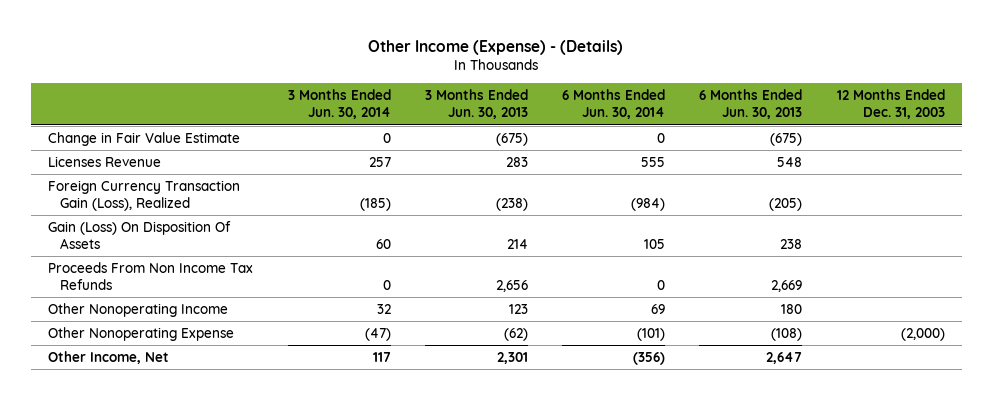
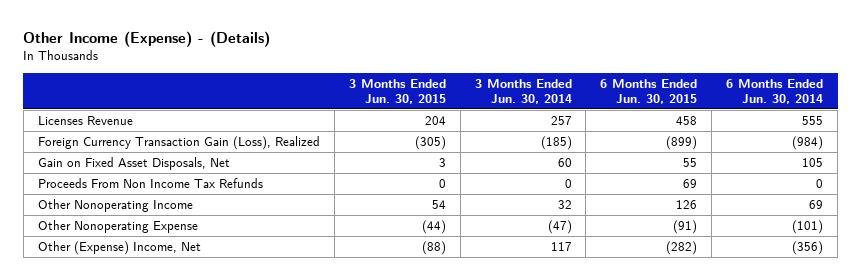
- | 3 Months Ended Jun. 30, 2014 | 3 Months Ended Jun. 30, 2013 | 6 Months Ended Jun. 30, 2014 | 6 Months Ended Jun. 30, 2013 | 12 Months Ended Dec. 31, 2003
+ | 3 Months Ended Jun. 30, 2015 | 3 Months Ended Jun. 30, 2014 | 6 Months Ended Jun. 30, 2015 | 6 Months Ended Jun. 30, 2014
- Change in Fair Value Estimate | 0 | (675) | 0 | (675) |
- Gain (Loss) On Disposition Of Assets | 60 | 214 | 105 | 238 |
+ Gain on Fixed Asset Disposals, Net | 3 | 60 | 55 | 105
- Other Income, Net | 117 | 2,301 | (356) | 2,647 |
+ Other (Expense) Income, Net | (88) | 117 | (282) | (356)

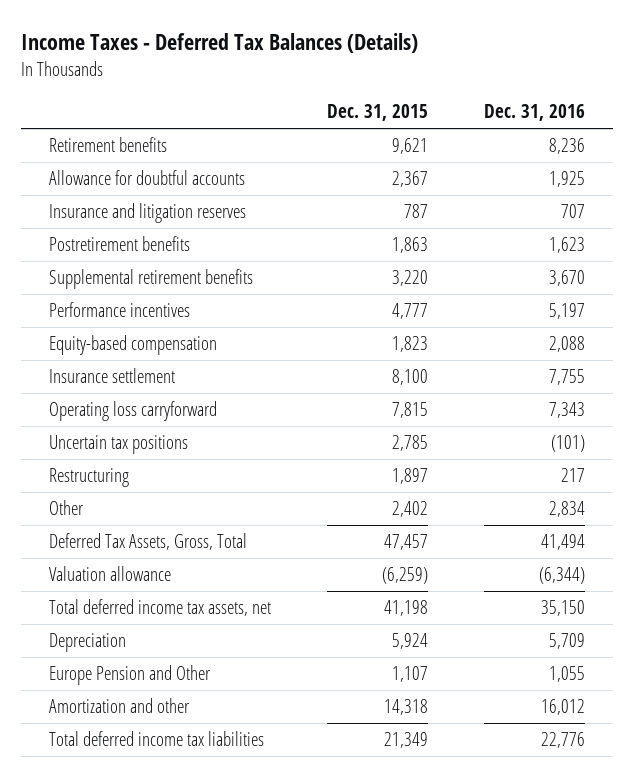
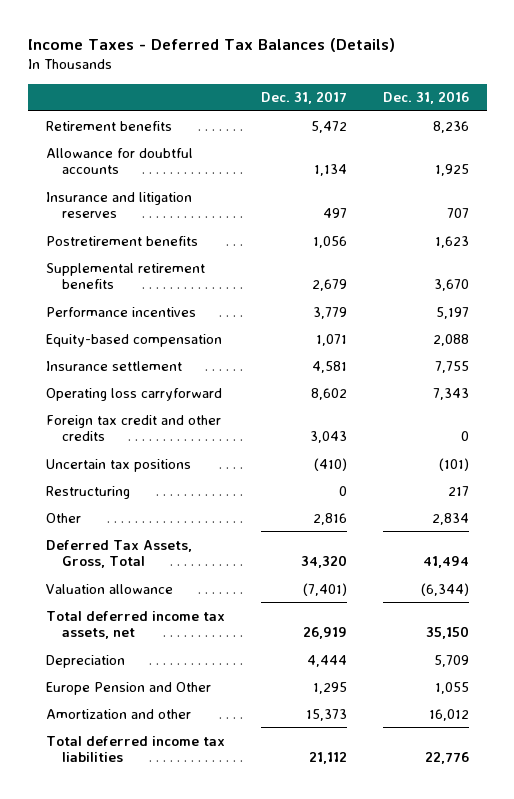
- | Dec. 31, 2015 | Dec. 31, 2016
+ | Dec. 31, 2017 | Dec. 31, 2016
+ Foreign tax credit and other credits | 3,043 | 0

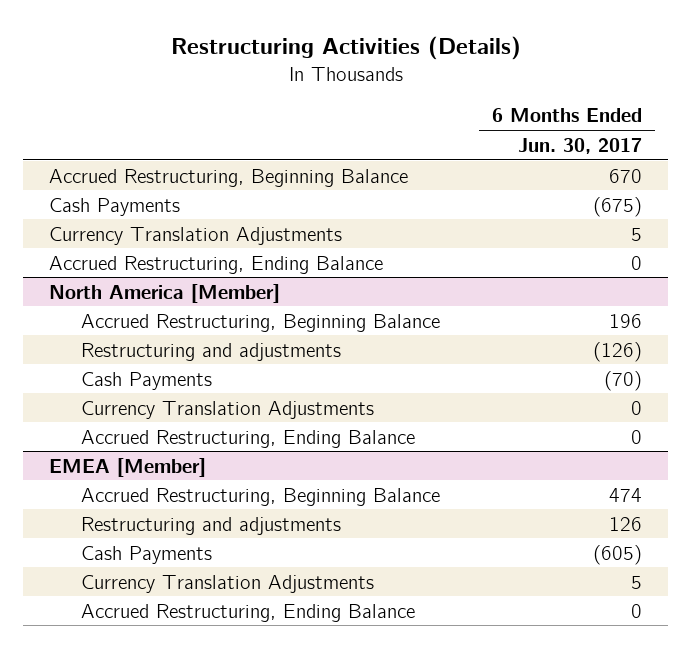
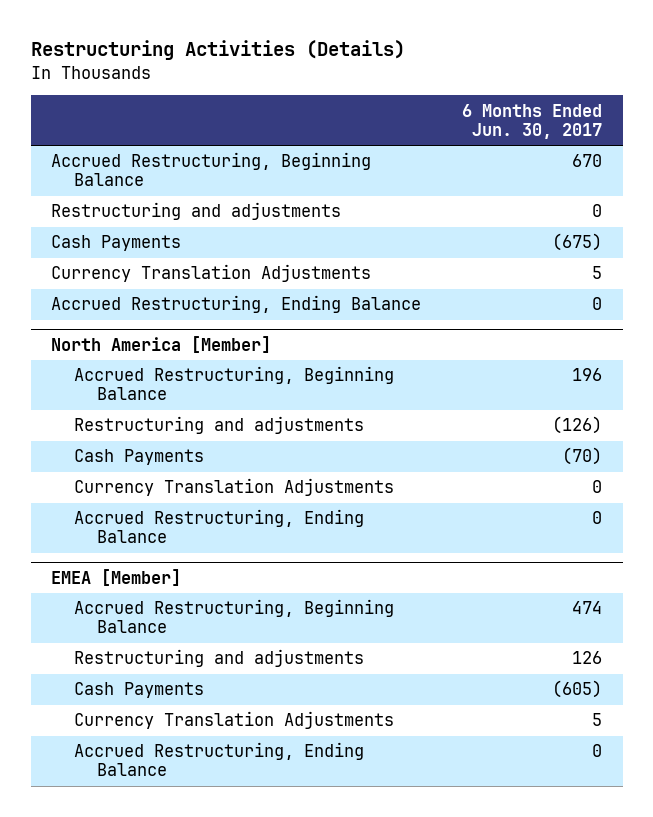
+ Restructuring and adjustments | 0

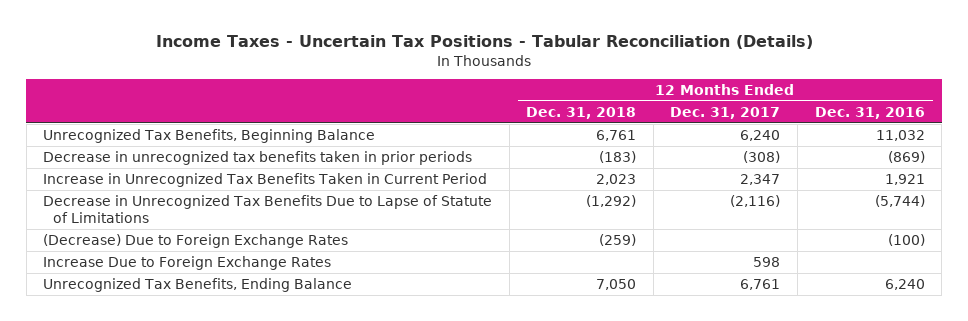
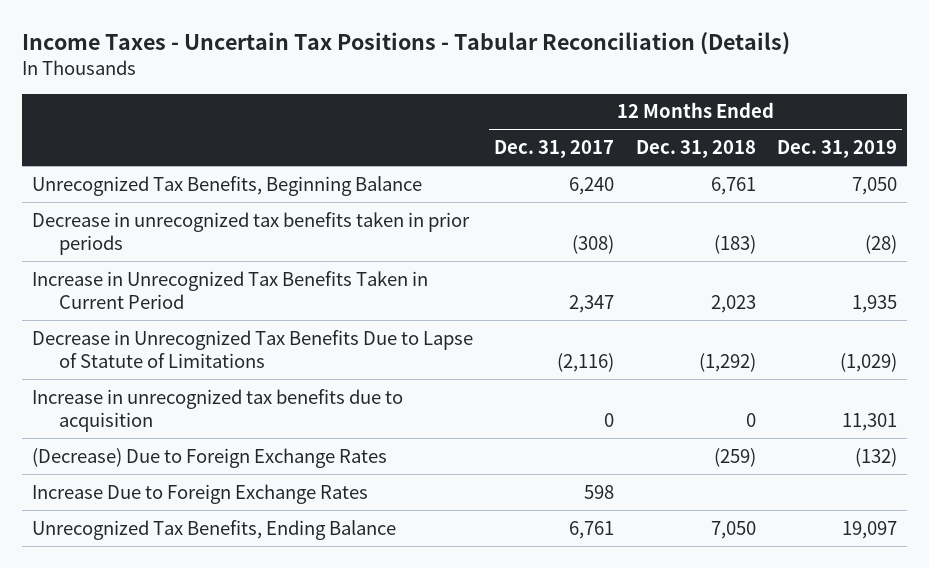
- | 12 Months Ended Dec. 31, 2018 | 12 Months Ended Dec. 31, 2017 | 12 Months Ended Dec. 31, 2016
+ | 12 Months Ended Dec. 31, 2017 | 12 Months Ended Dec. 31, 2018 | 12 Months Ended Dec. 31, 2019
+ Increase in unrecognized tax benefits due to acquisition | 0 | 0 | 11,301

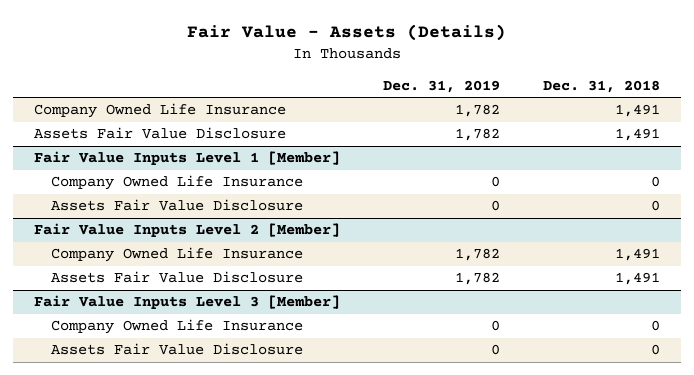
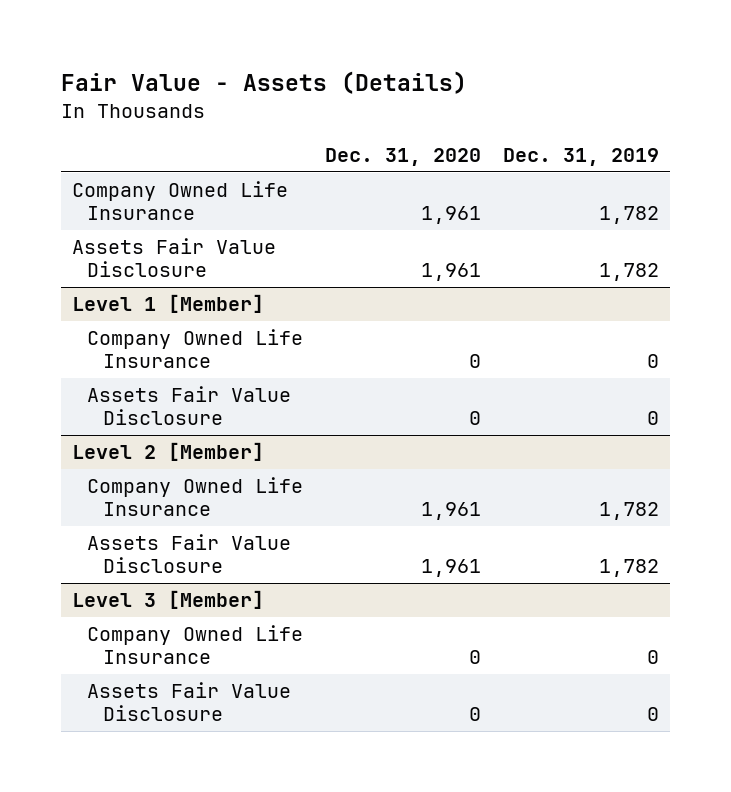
- | Dec. 31, 2019 | Dec. 31, 2018
+ | Dec. 31, 2020 | Dec. 31, 2019
- Fair Value Inputs Level 1 [Member]
+ Level 1 [Member]
- Fair Value Inputs Level 2 [Member]
+ Level 2 [Member]
- Fair Value Inputs Level 3 [Member]
+ Level 3 [Member]

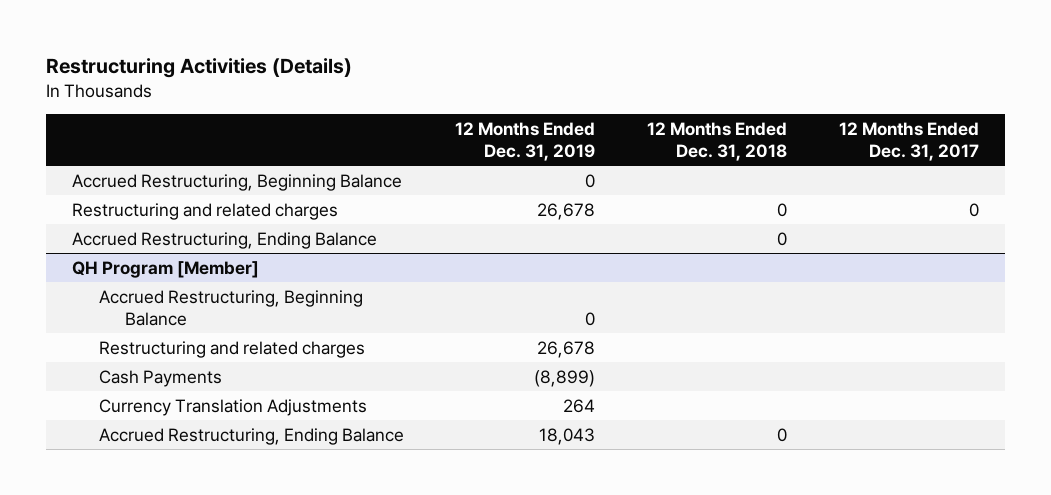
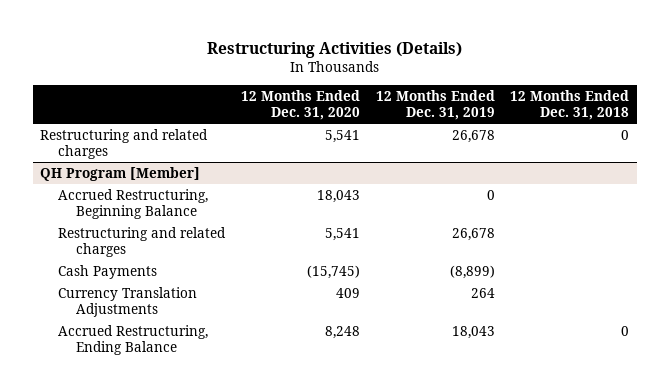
- | 12 Months Ended Dec. 31, 2019 | 12 Months Ended Dec. 31, 2018 | 12 Months Ended Dec. 31, 2017
+ | 12 Months Ended Dec. 31, 2020 | 12 Months Ended Dec. 31, 2019 | 12 Months Ended Dec. 31, 2018
- Accrued Restructuring, Beginning Balance | 0 | |
- Accrued Restructuring, Ending Balance | | 0 |

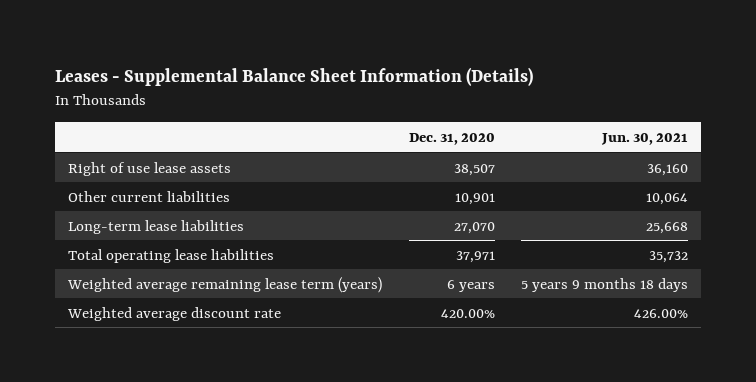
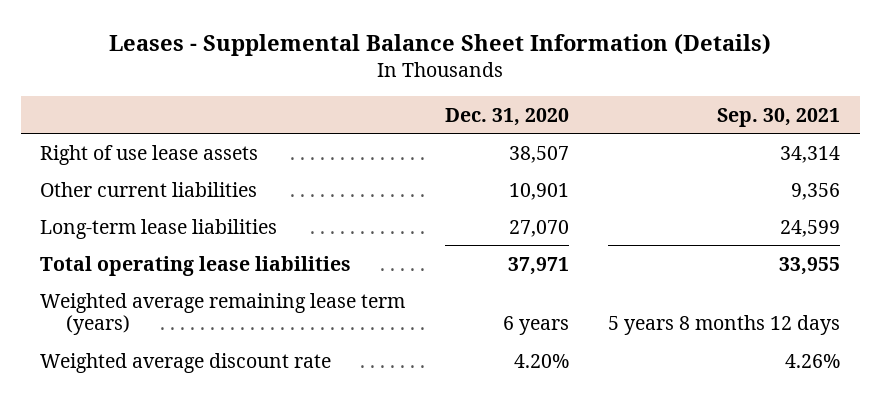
- | Dec. 31, 2020 | Jun. 30, 2021
+ | Dec. 31, 2020 | Sep. 30, 2021
- Weighted average discount rate | 420.00% | 426.00%
+ Weighted average discount rate | 4.20% | 4.26%

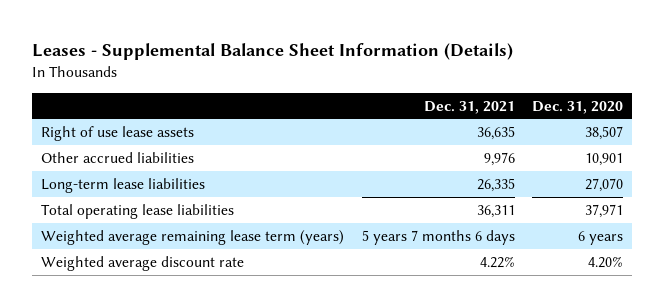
- | Dec. 31, 2020 | Sep. 30, 2021
+ | Dec. 31, 2021 | Dec. 31, 2020
- Other current liabilities | 10,901 | 9,356
+ Other accrued liabilities | 9,976 | 10,901

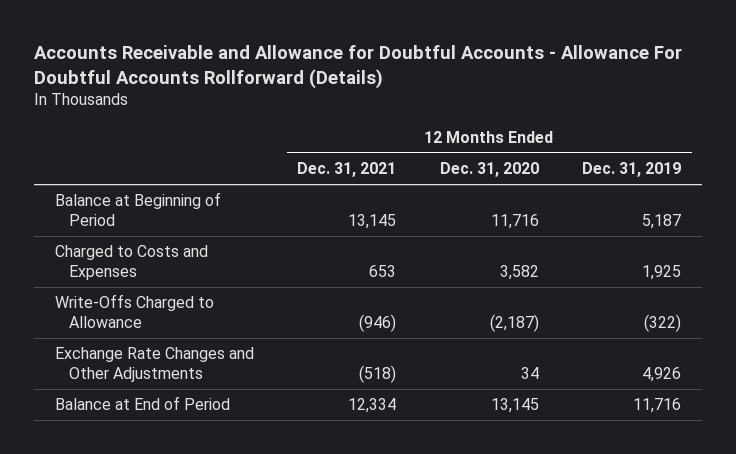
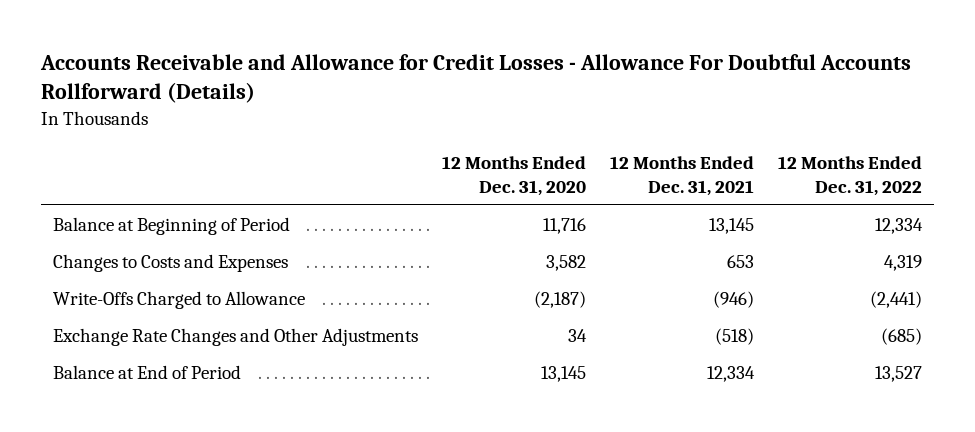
- Accounts Receivable and Allowance for Doubtful Accounts - Allowance For Doubtful Accounts Rollforward (Details)
+ Accounts Receivable and Allowance for Credit Losses - Allowance For Doubtful Accounts Rollforward (Details)
- | 12 Months Ended Dec. 31, 2021 | 12 Months Ended Dec. 31, 2020 | 12 Months Ended Dec. 31, 2019
+ | 12 Months Ended Dec. 31, 2020 | 12 Months Ended Dec. 31, 2021 | 12 Months Ended Dec. 31, 2022
- Charged to Costs and Expenses | 653 | 3,582 | 1,925
+ Changes to Costs and Expenses | 3,582 | 653 | 4,319

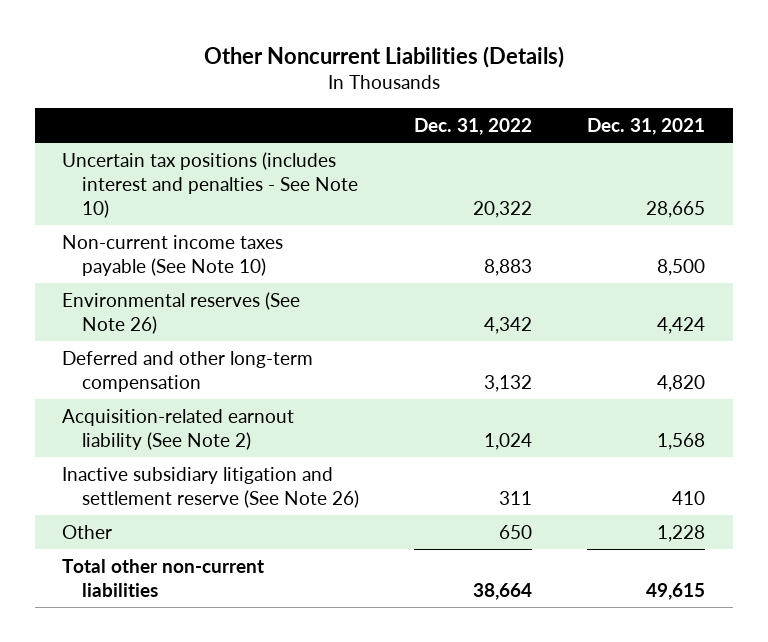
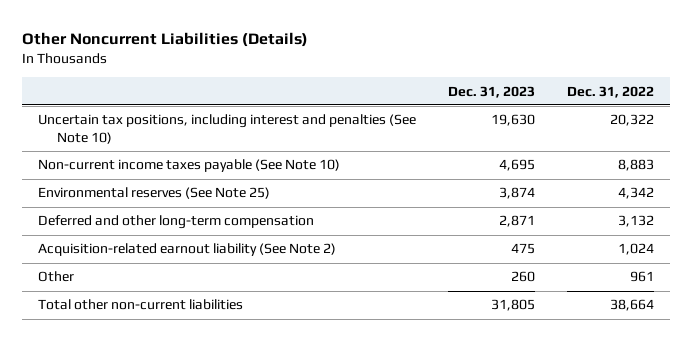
- | Dec. 31, 2022 | Dec. 31, 2021
+ | Dec. 31, 2023 | Dec. 31, 2022
- Uncertain tax positions (includes interest and penalties - See Note 10) | 20,322 | 28,665
+ Uncertain tax positions, including interest and penalties (See Note 10) | 19,630 | 20,322
- Environmental reserves (See Note 26) | 4,342 | 4,424
+ Environmental reserves (See Note 25) | 3,874 | 4,342
- Inactive subsidiary litigation and settlement reserve (See Note 26) | 311 | 410
- Other | 650 | 1,228
+ Other | 260 | 961

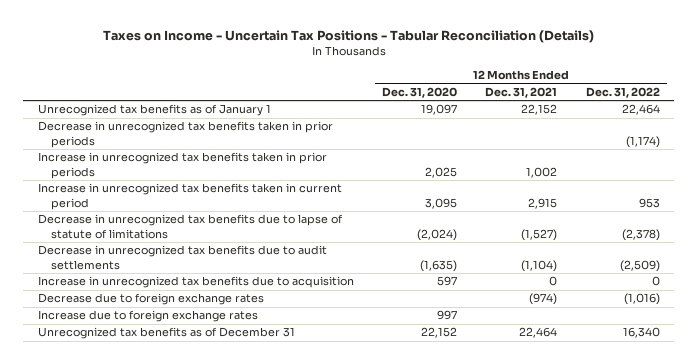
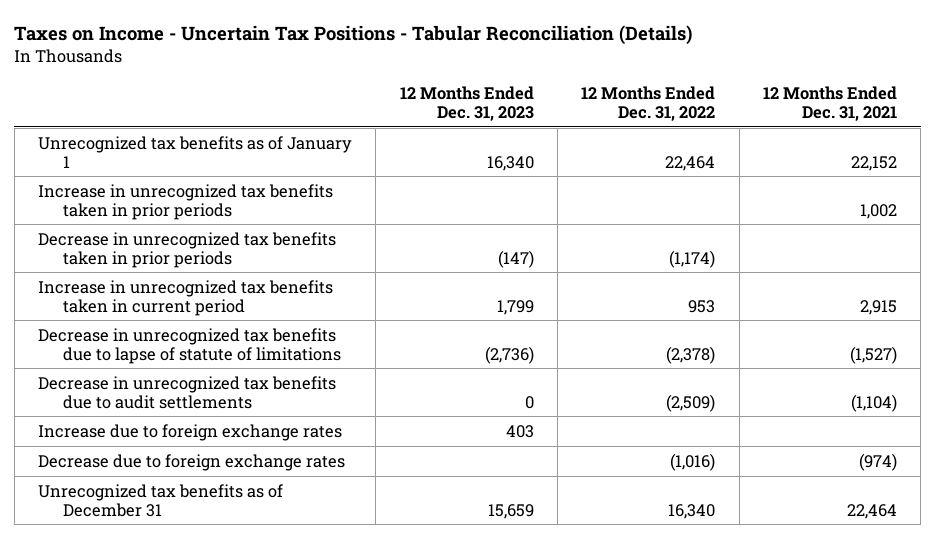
- | 12 Months Ended Dec. 31, 2020 | 12 Months Ended Dec. 31, 2021 | 12 Months Ended Dec. 31, 2022
+ | 12 Months Ended Dec. 31, 2023 | 12 Months Ended Dec. 31, 2022 | 12 Months Ended Dec. 31, 2021
moved down: Decrease in unrecognized tax benefits taken in prior periods | (147) | (1,174) |
- Increase in unrecognized tax benefits due to acquisition | 597 | 0 | 0
moved down: Decrease due to foreign exchange rates | | (1,016) | (974)

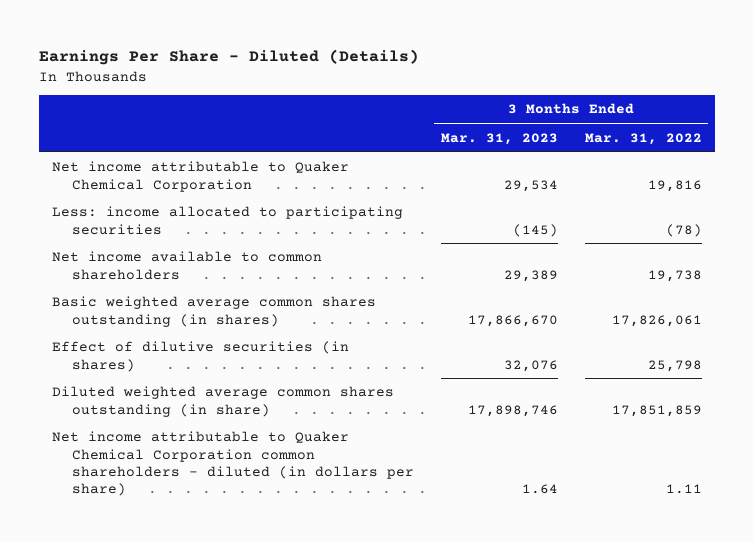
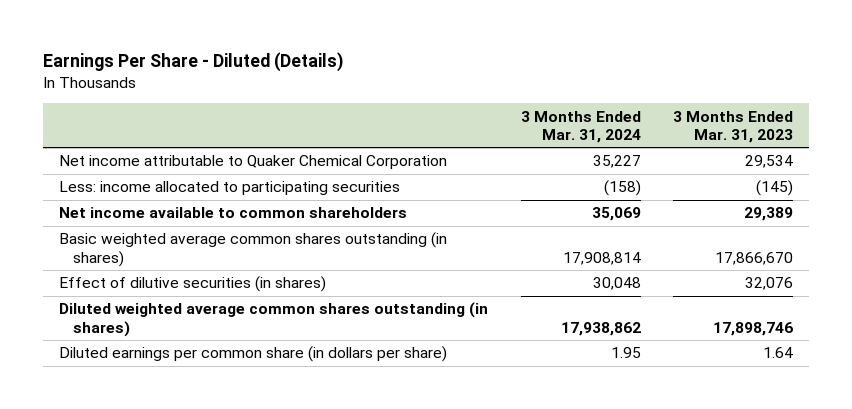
- | 3 Months Ended Mar. 31, 2023 | 3 Months Ended Mar. 31, 2022
+ | 3 Months Ended Mar. 31, 2024 | 3 Months Ended Mar. 31, 2023
- Diluted weighted average common shares outstanding (in share) | 17,898,746 | 17,851,859
- Net income attributable to Quaker Chemical Corporation common shareholders - diluted (in dollars per share) | 1.64 | 1.11
+ Diluted weighted average common shares outstanding (in shares) | 17,938,862 | 17,898,746
+ Diluted earnings per common share (in dollars per share) | 1.95 | 1.64

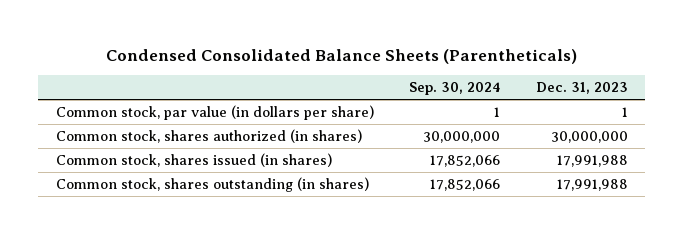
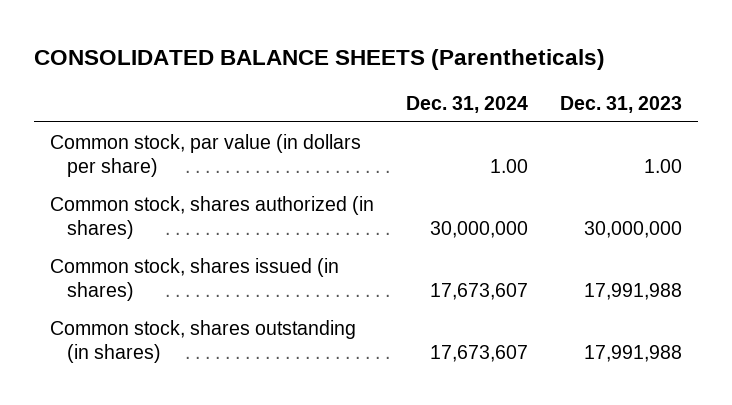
- Condensed Consolidated Balance Sheets (Parentheticals)
+ CONSOLIDATED BALANCE SHEETS (Parentheticals)
- | Sep. 30, 2024 | Dec. 31, 2023
+ | Dec. 31, 2024 | Dec. 31, 2023
- Common stock, par value (in dollars per share) | 1 | 1
+ Common stock, par value (in dollars per share) | 1.00 | 1.00

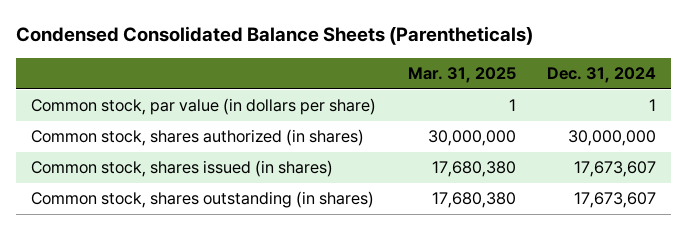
- CONSOLIDATED BALANCE SHEETS (Parentheticals)
+ Condensed Consolidated Balance Sheets (Parentheticals)
- | Dec. 31, 2024 | Dec. 31, 2023
+ | Mar. 31, 2025 | Dec. 31, 2024
- Common stock, par value (in dollars per share) | 1.00 | 1.00
+ Common stock, par value (in dollars per share) | 1 | 1

